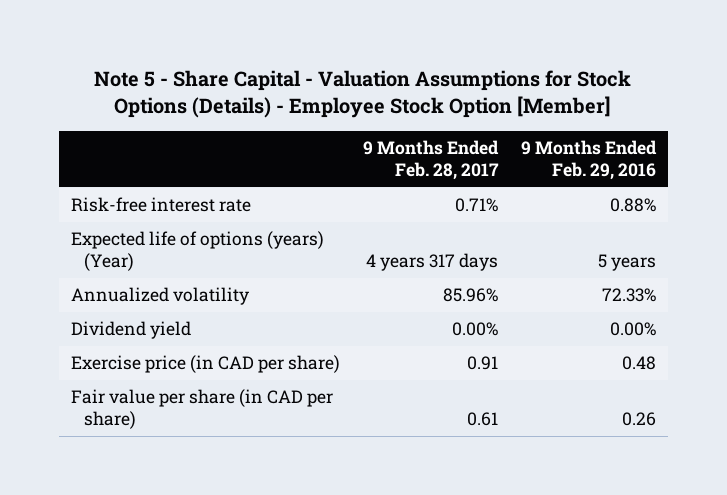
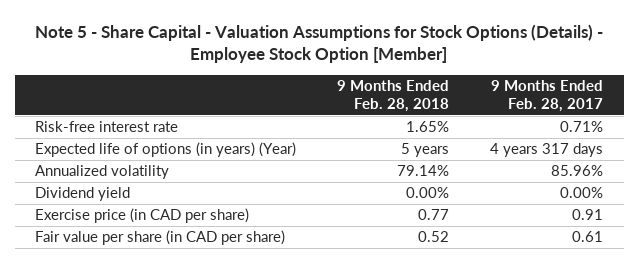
- | 9 Months Ended Feb. 28, 2017 | 9 Months Ended Feb. 29, 2016
+ | 9 Months Ended Feb. 28, 2018 | 9 Months Ended Feb. 28, 2017
- Expected life of options (years) (Year) | 4 years 317 days | 5 years
+ Expected life of options (in years) (Year) | 5 years | 4 years 317 days

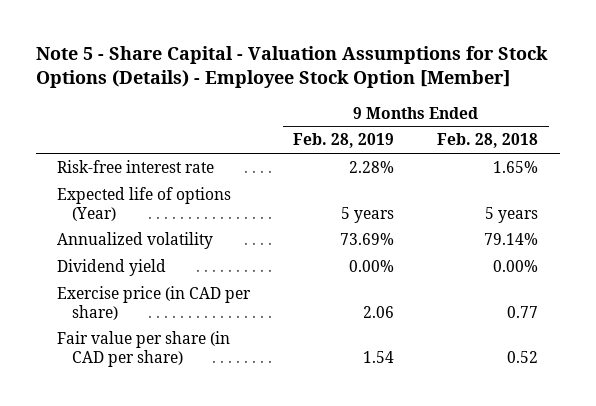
- | 9 Months Ended Feb. 28, 2018 | 9 Months Ended Feb. 28, 2017
+ | 9 Months Ended Feb. 28, 2019 | 9 Months Ended Feb. 28, 2018
- Expected life of options (in years) (Year) | 5 years | 4 years 317 days
+ Expected life of options (Year) | 5 years | 5 years

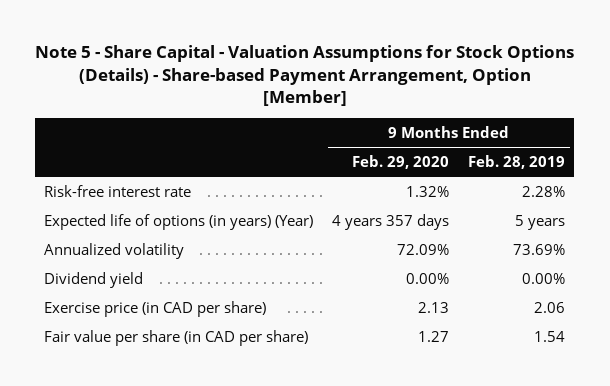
- Note 5 - Share Capital - Valuation Assumptions for Stock Options (Details) - Employee Stock Option [Member]
+ Note 5 - Share Capital - Valuation Assumptions for Stock Options (Details) - Share-based Payment Arrangement, Option [Member]
- | 9 Months Ended Feb. 28, 2019 | 9 Months Ended Feb. 28, 2018
+ | 9 Months Ended Feb. 29, 2020 | 9 Months Ended Feb. 28, 2019
- Expected life of options (Year) | 5 years | 5 years
+ Expected life of options (in years) (Year) | 4 years 357 days | 5 years

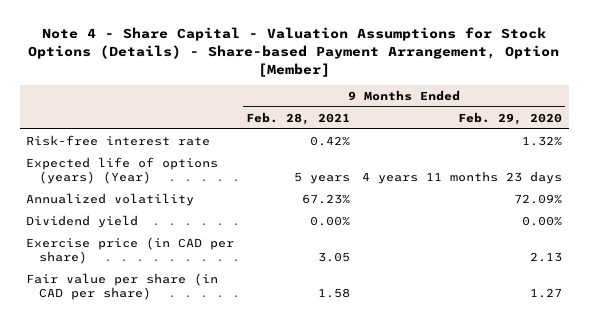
- Note 5 - Share Capital - Valuation Assumptions for Stock Options (Details) - Share-based Payment Arrangement, Option [Member]
+ Note 4 - Share Capital - Valuation Assumptions for Stock Options (Details) - Share-based Payment Arrangement, Option [Member]
- | 9 Months Ended Feb. 29, 2020 | 9 Months Ended Feb. 28, 2019
+ | 9 Months Ended Feb. 28, 2021 | 9 Months Ended Feb. 29, 2020
- Expected life of options (in years) (Year) | 4 years 357 days | 5 years
+ Expected life of options (years) (Year) | 5 years | 4 years 11 months 23 days

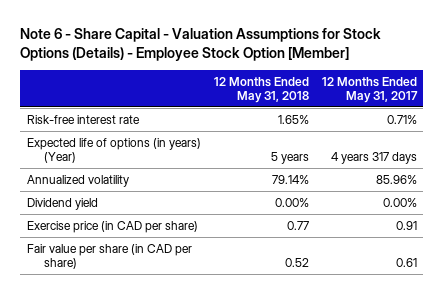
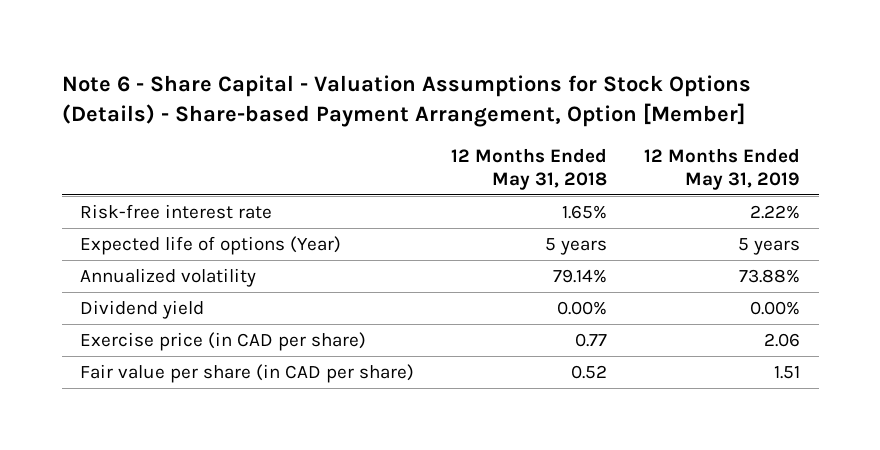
- Note 6 - Share Capital - Valuation Assumptions for Stock Options (Details) - Employee Stock Option [Member]
+ Note 6 - Share Capital - Valuation Assumptions for Stock Options (Details) - Share-based Payment Arrangement, Option [Member]
- | 12 Months Ended May 31, 2018 | 12 Months Ended May 31, 2017
+ | 12 Months Ended May 31, 2018 | 12 Months Ended May 31, 2019
- Expected life of options (in years) (Year) | 5 years | 4 years 317 days
+ Expected life of options (Year) | 5 years | 5 years

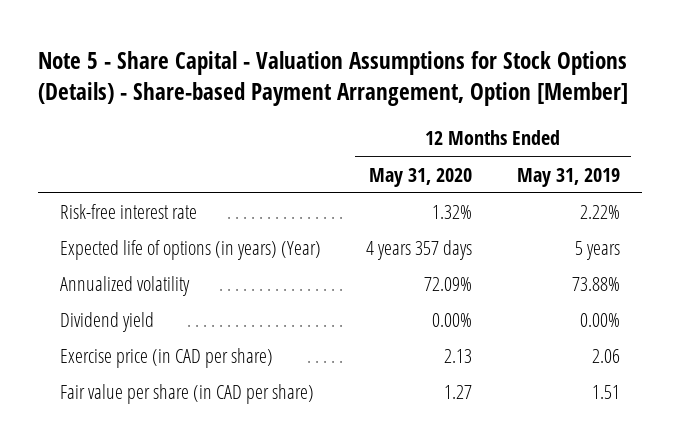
- Note 6 - Share Capital - Valuation Assumptions for Stock Options (Details) - Share-based Payment Arrangement, Option [Member]
+ Note 5 - Share Capital - Valuation Assumptions for Stock Options (Details) - Share-based Payment Arrangement, Option [Member]
- | 12 Months Ended May 31, 2018 | 12 Months Ended May 31, 2019
+ | 12 Months Ended May 31, 2020 | 12 Months Ended May 31, 2019
- Expected life of options (Year) | 5 years | 5 years
+ Expected life of options (in years) (Year) | 4 years 357 days | 5 years

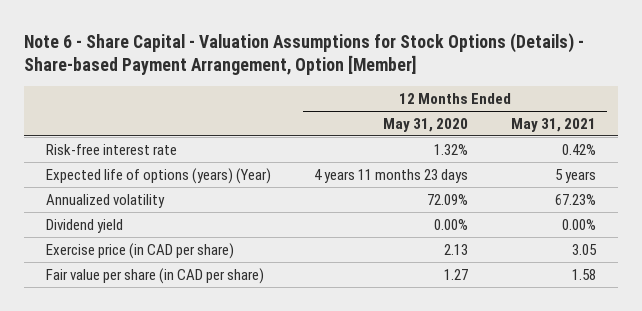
- Note 5 - Share Capital - Valuation Assumptions for Stock Options (Details) - Share-based Payment Arrangement, Option [Member]
+ Note 6 - Share Capital - Valuation Assumptions for Stock Options (Details) - Share-based Payment Arrangement, Option [Member]
- | 12 Months Ended May 31, 2020 | 12 Months Ended May 31, 2019
+ | 12 Months Ended May 31, 2020 | 12 Months Ended May 31, 2021
- Expected life of options (in years) (Year) | 4 years 357 days | 5 years
+ Expected life of options (years) (Year) | 4 years 11 months 23 days | 5 years

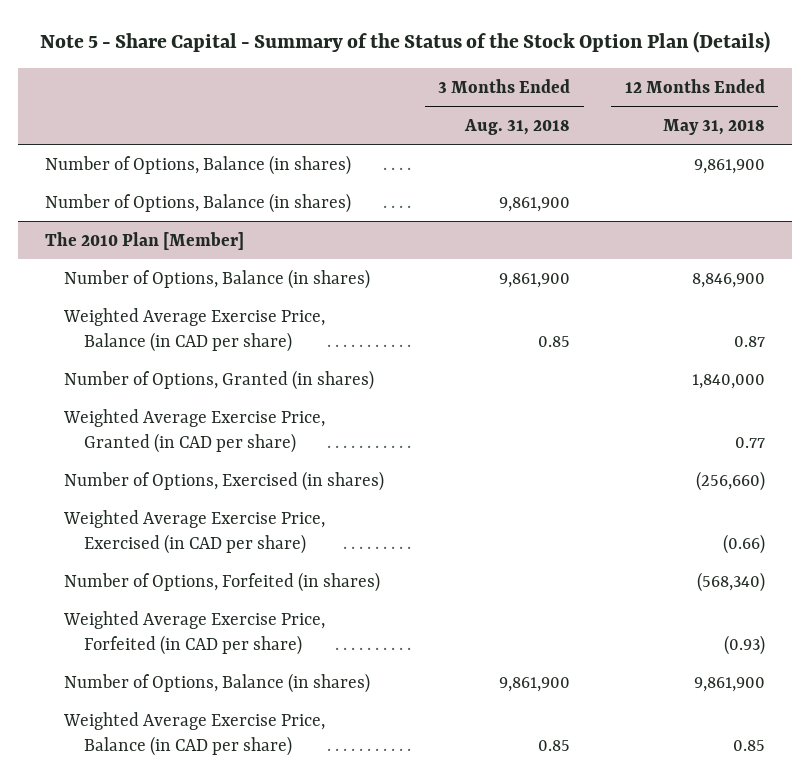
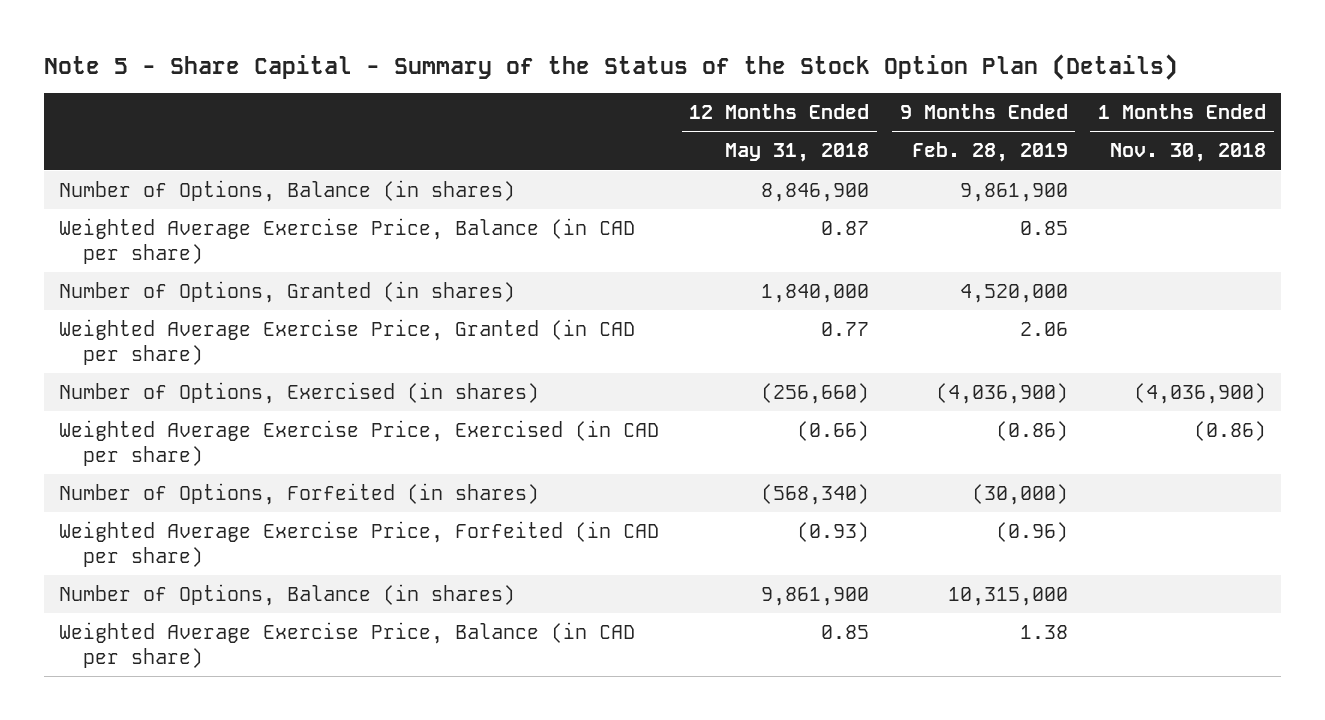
- | 3 Months Ended Aug. 31, 2018 | 12 Months Ended May 31, 2018
+ | 12 Months Ended May 31, 2018 | 9 Months Ended Feb. 28, 2019 | 1 Months Ended Nov. 30, 2018
- Number of Options, Balance (in shares) | | 9,861,900
- Number of Options, Balance (in shares) | 9,861,900 |
- The 2010 Plan [Member]

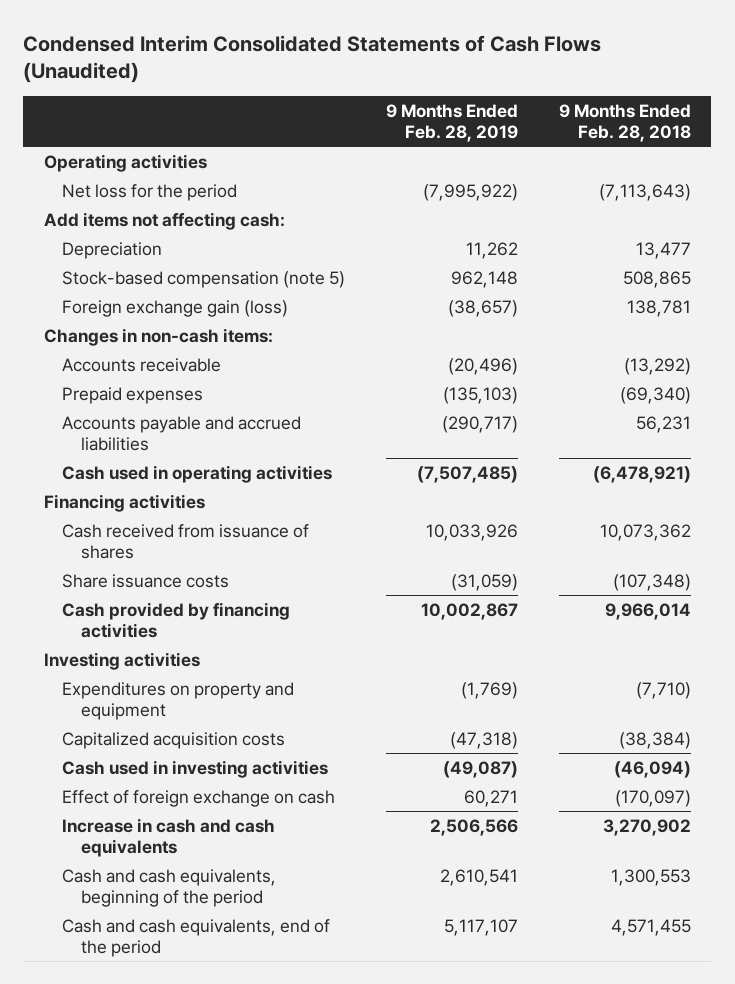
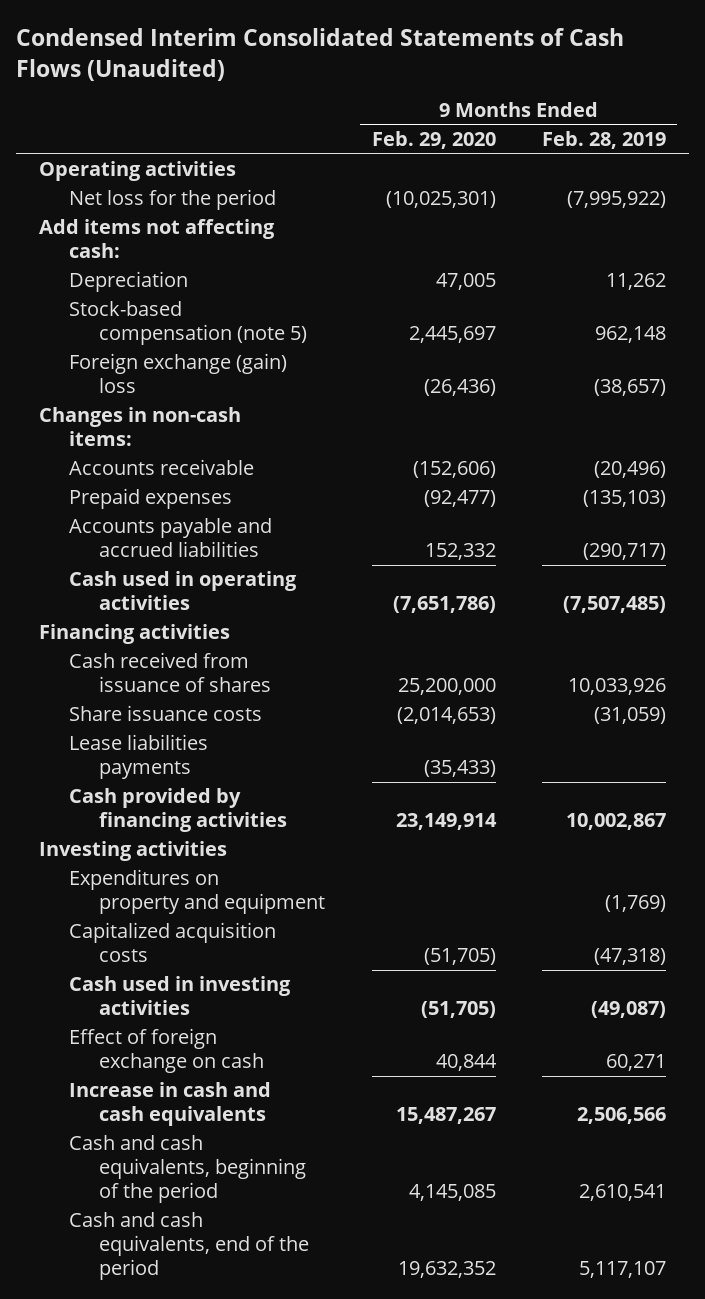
- | 9 Months Ended Feb. 28, 2019 | 9 Months Ended Feb. 28, 2018
+ | 9 Months Ended Feb. 29, 2020 | 9 Months Ended Feb. 28, 2019
- Foreign exchange gain (loss) | (38,657) | 138,781
+ Foreign exchange (gain) loss | (26,436) | (38,657)
+ Lease liabilities payments | (35,433) |

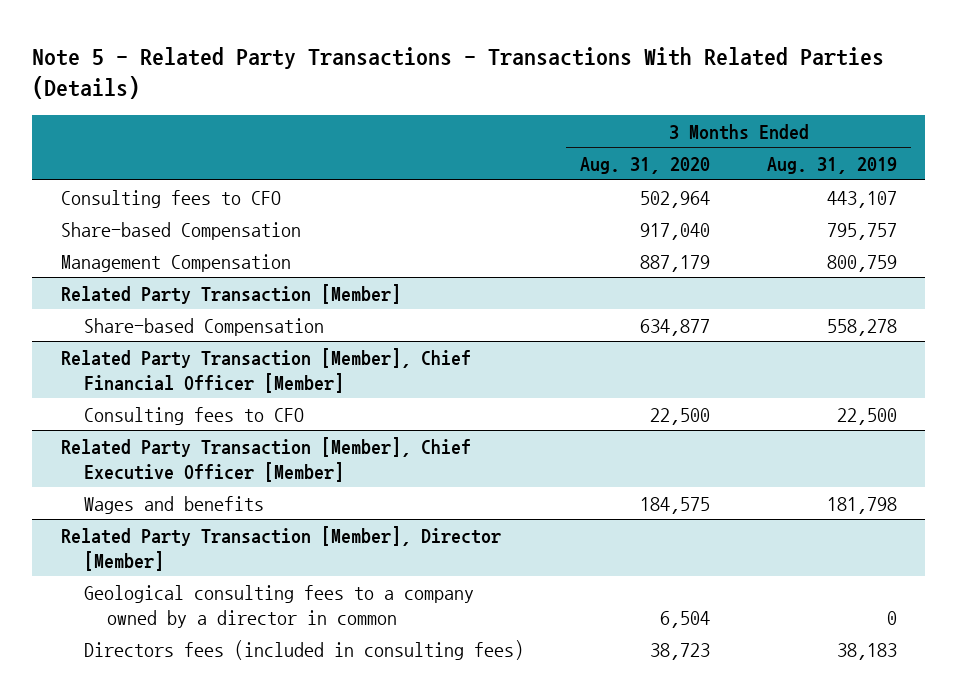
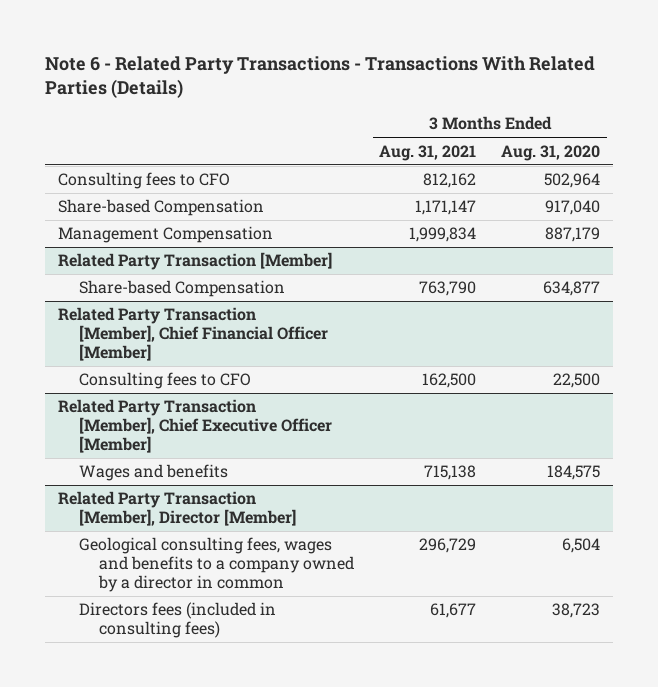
- Note 5 - Related Party Transactions - Transactions With Related Parties (Details)
+ Note 6 - Related Party Transactions - Transactions With Related Parties (Details)
- | 3 Months Ended Aug. 31, 2020 | 3 Months Ended Aug. 31, 2019
+ | 3 Months Ended Aug. 31, 2021 | 3 Months Ended Aug. 31, 2020
@ Related Party Transaction [Member], Director [Member]
- Geological consulting fees to a company owned by a director in common | 6,504 | 0
+ Geological consulting fees, wages and benefits to a company owned by a director in common | 296,729 | 6,504

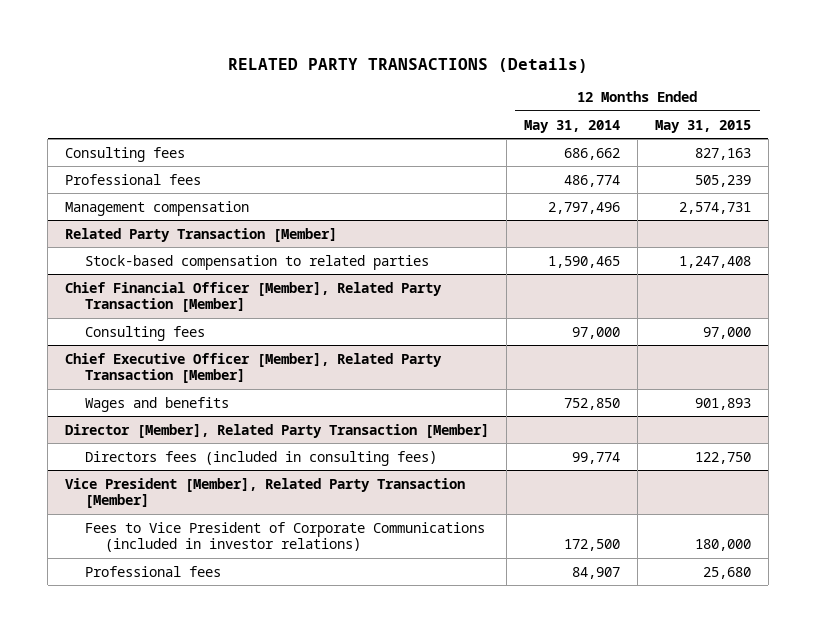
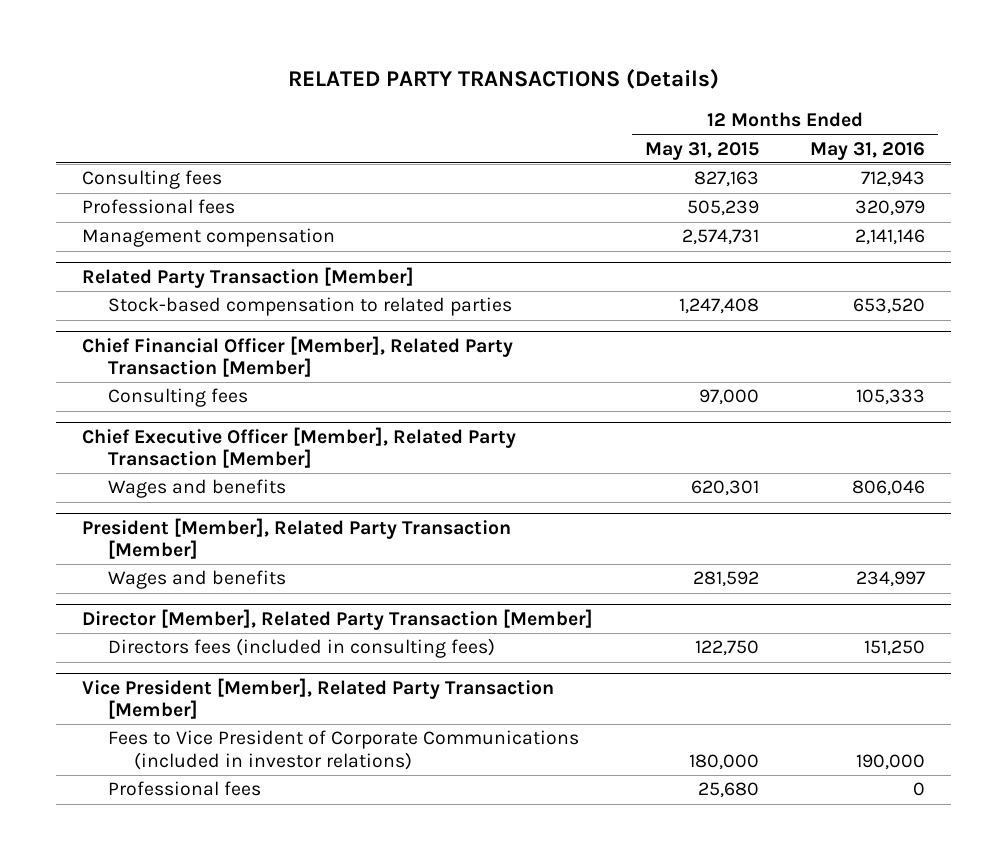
- | 12 Months Ended May 31, 2014 | 12 Months Ended May 31, 2015
+ | 12 Months Ended May 31, 2015 | 12 Months Ended May 31, 2016
@ Chief Executive Officer [Member], Related Party Transaction [Member]
- Wages and benefits | 752,850 | 901,893
+ Wages and benefits | 620,301 | 806,046
+ President [Member], Related Party Transaction [Member]
+ Wages and benefits | 281,592 | 234,997

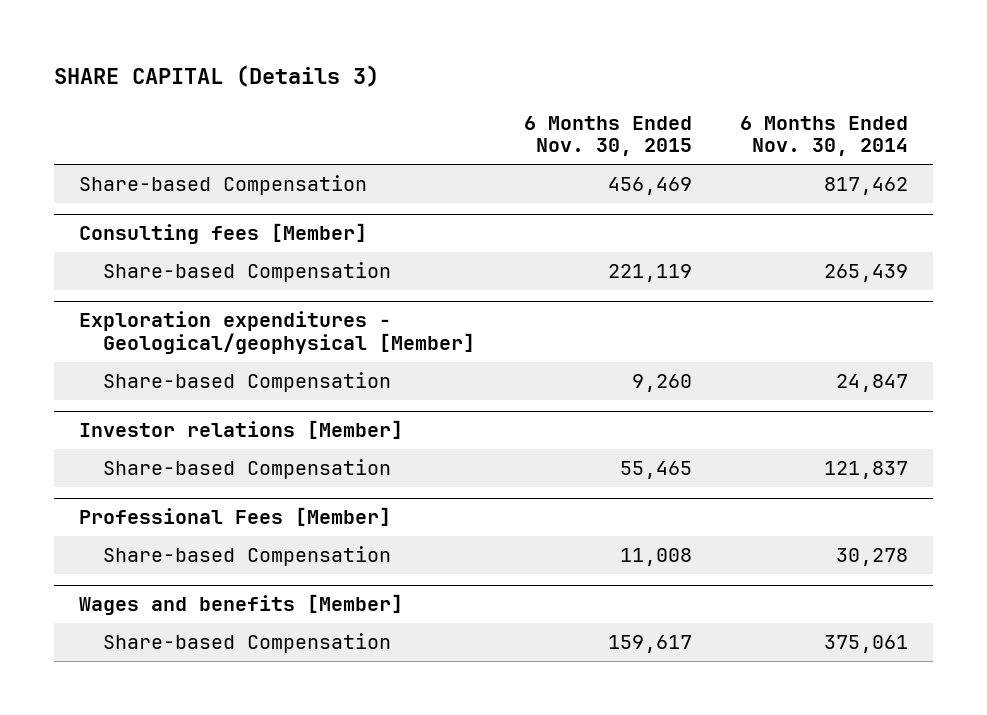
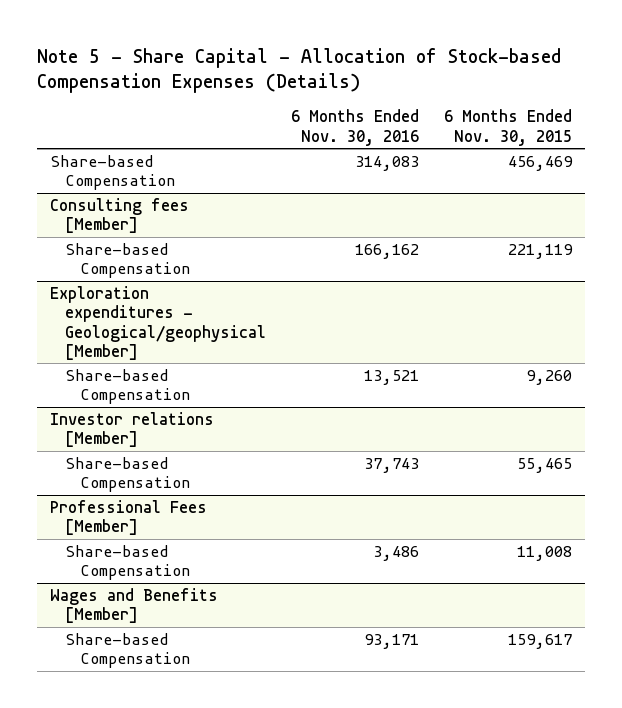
- SHARE CAPITAL (Details 3)
+ Note 5 - Share Capital - Allocation of Stock-based Compensation Expenses (Details)
- | 6 Months Ended Nov. 30, 2015 | 6 Months Ended Nov. 30, 2014
+ | 6 Months Ended Nov. 30, 2016 | 6 Months Ended Nov. 30, 2015
- Wages and benefits [Member]
+ Wages and Benefits [Member]

